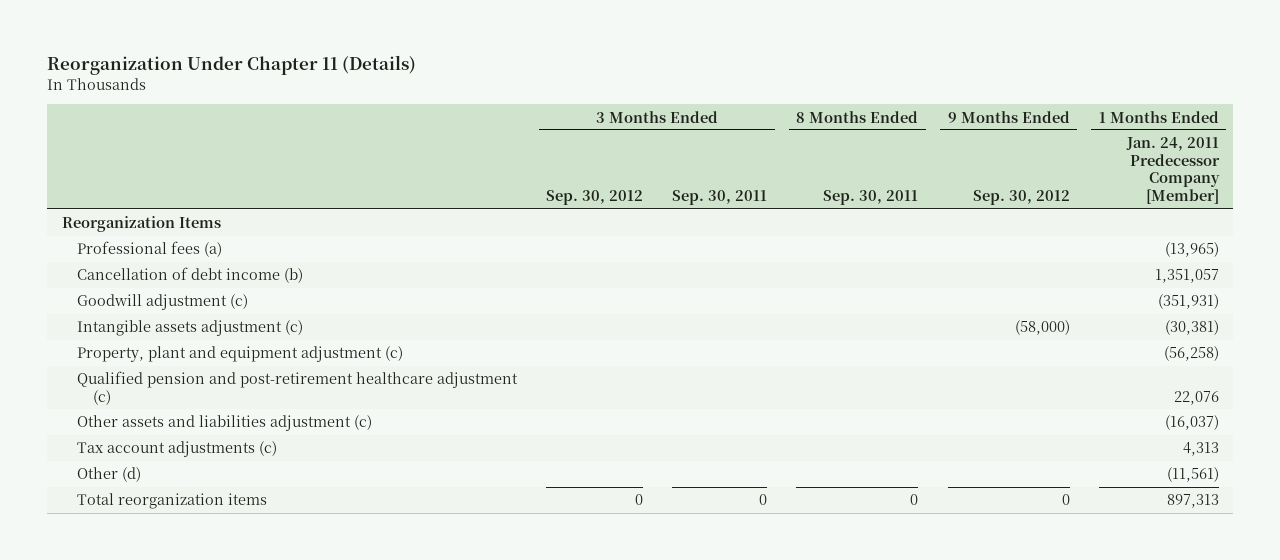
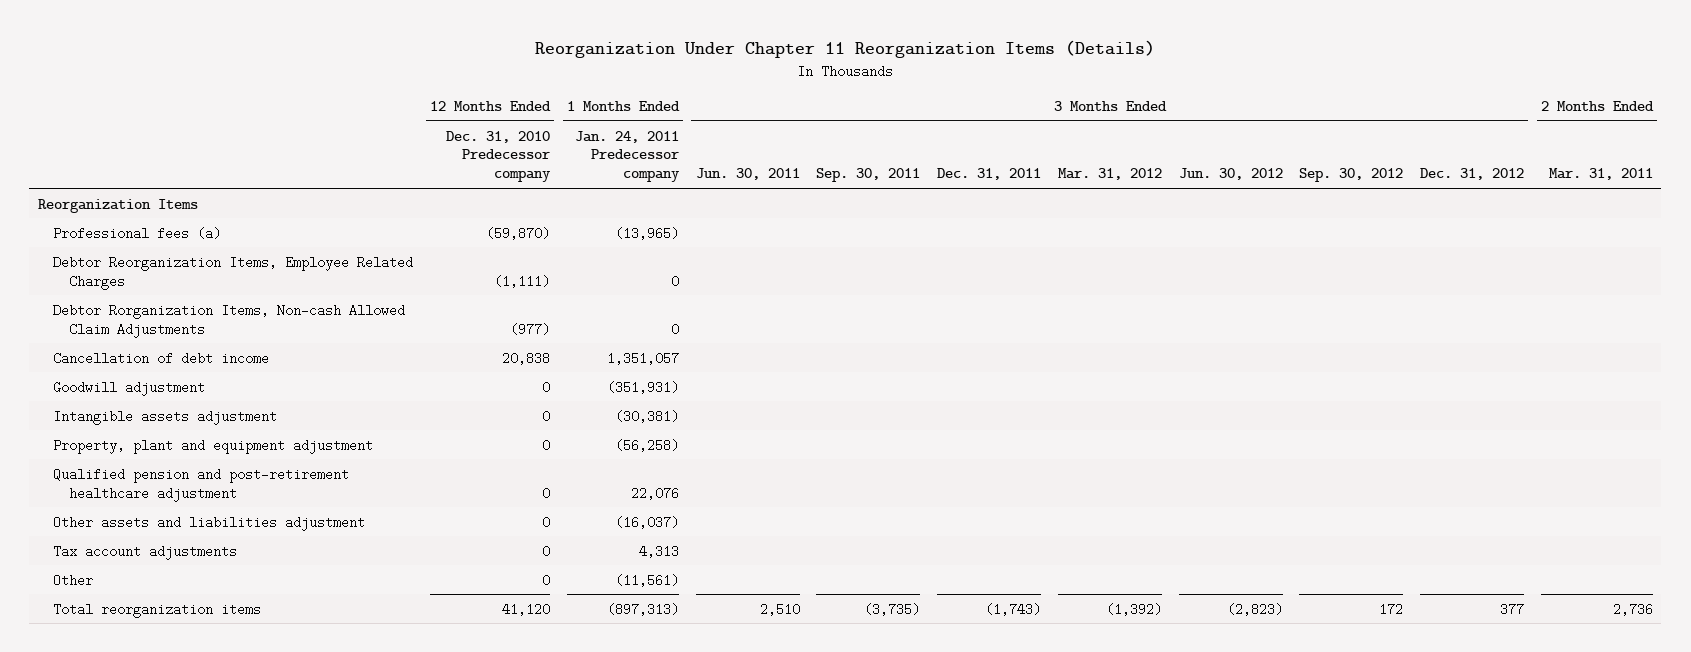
- Reorganization Under Chapter 11 (Details)
+ Reorganization Under Chapter 11 Reorganization Items (Details)
- | 3 Months Ended Sep. 30, 2012 | 3 Months Ended Sep. 30, 2011 | 8 Months Ended Sep. 30, 2011 | 9 Months Ended Sep. 30, 2012 | 1 Months Ended Jan. 24, 2011 Predecessor Company [Member]
+ | 12 Months Ended Dec. 31, 2010 Predecessor company | 1 Months Ended Jan. 24, 2011 Predecessor company | 3 Months Ended Jun. 30, 2011 | 3 Months Ended Sep. 30, 2011 | 3 Months Ended Dec. 31, 2011 | 3 Months Ended Mar. 31, 2012 | 3 Months Ended Jun. 30, 2012 | 3 Months Ended Sep. 30, 2012 | 3 Months Ended Dec. 31, 2012 | 2 Months Ended Mar. 31, 2011
- Cancellation of debt income (b) | | | | | 1,351,057
- Goodwill adjustment (c) | | | | | (351,931)
- Intangible assets adjustment (c) | | | | (58,000) | (30,381)
- Property, plant and equipment adjustment (c) | | | | | (56,258)
- Qualified pension and post-retirement healthcare adjustment (c) | | | | | 22,076
- Other assets and liabilities adjustment (c) | | | | | (16,037)
- Tax account adjustments (c) | | | | | 4,313
- Other (d) | | | | | (11,561)
- Total reorganization items | 0 | 0 | 0 | 0 | 897,313
+ Debtor Reorganization Items, Employee Related Charges | (1,111) | 0 | | | | | | | |
+ Debtor Rorganization Items, Non-cash Allowed Claim Adjustments | (977) | 0 | | | | | | | |
+ Cancellation of debt income | 20,838 | 1,351,057 | | | | | | | |
+ Goodwill adjustment | 0 | (351,931) | | | | | | | |
+ Intangible assets adjustment | 0 | (30,381) | | | | | | | |
+ Property, plant and equipment adjustment | 0 | (56,258) | | | | | | | |
+ Qualified pension and post-retirement healthcare adjustment | 0 | 22,076 | | | | | | | |
+ Other assets and liabilities adjustment | 0 | (16,037) | | | | | | | |
+ Tax account adjustments | 0 | 4,313 | | | | | | | |
+ Other | 0 | (11,561) | | | | | | | |
+ Total reorganization items | 41,120 | (897,313) | 2,510 | (3,735) | (1,743) | (1,392) | (2,823) | 172 | 377 | 2,736

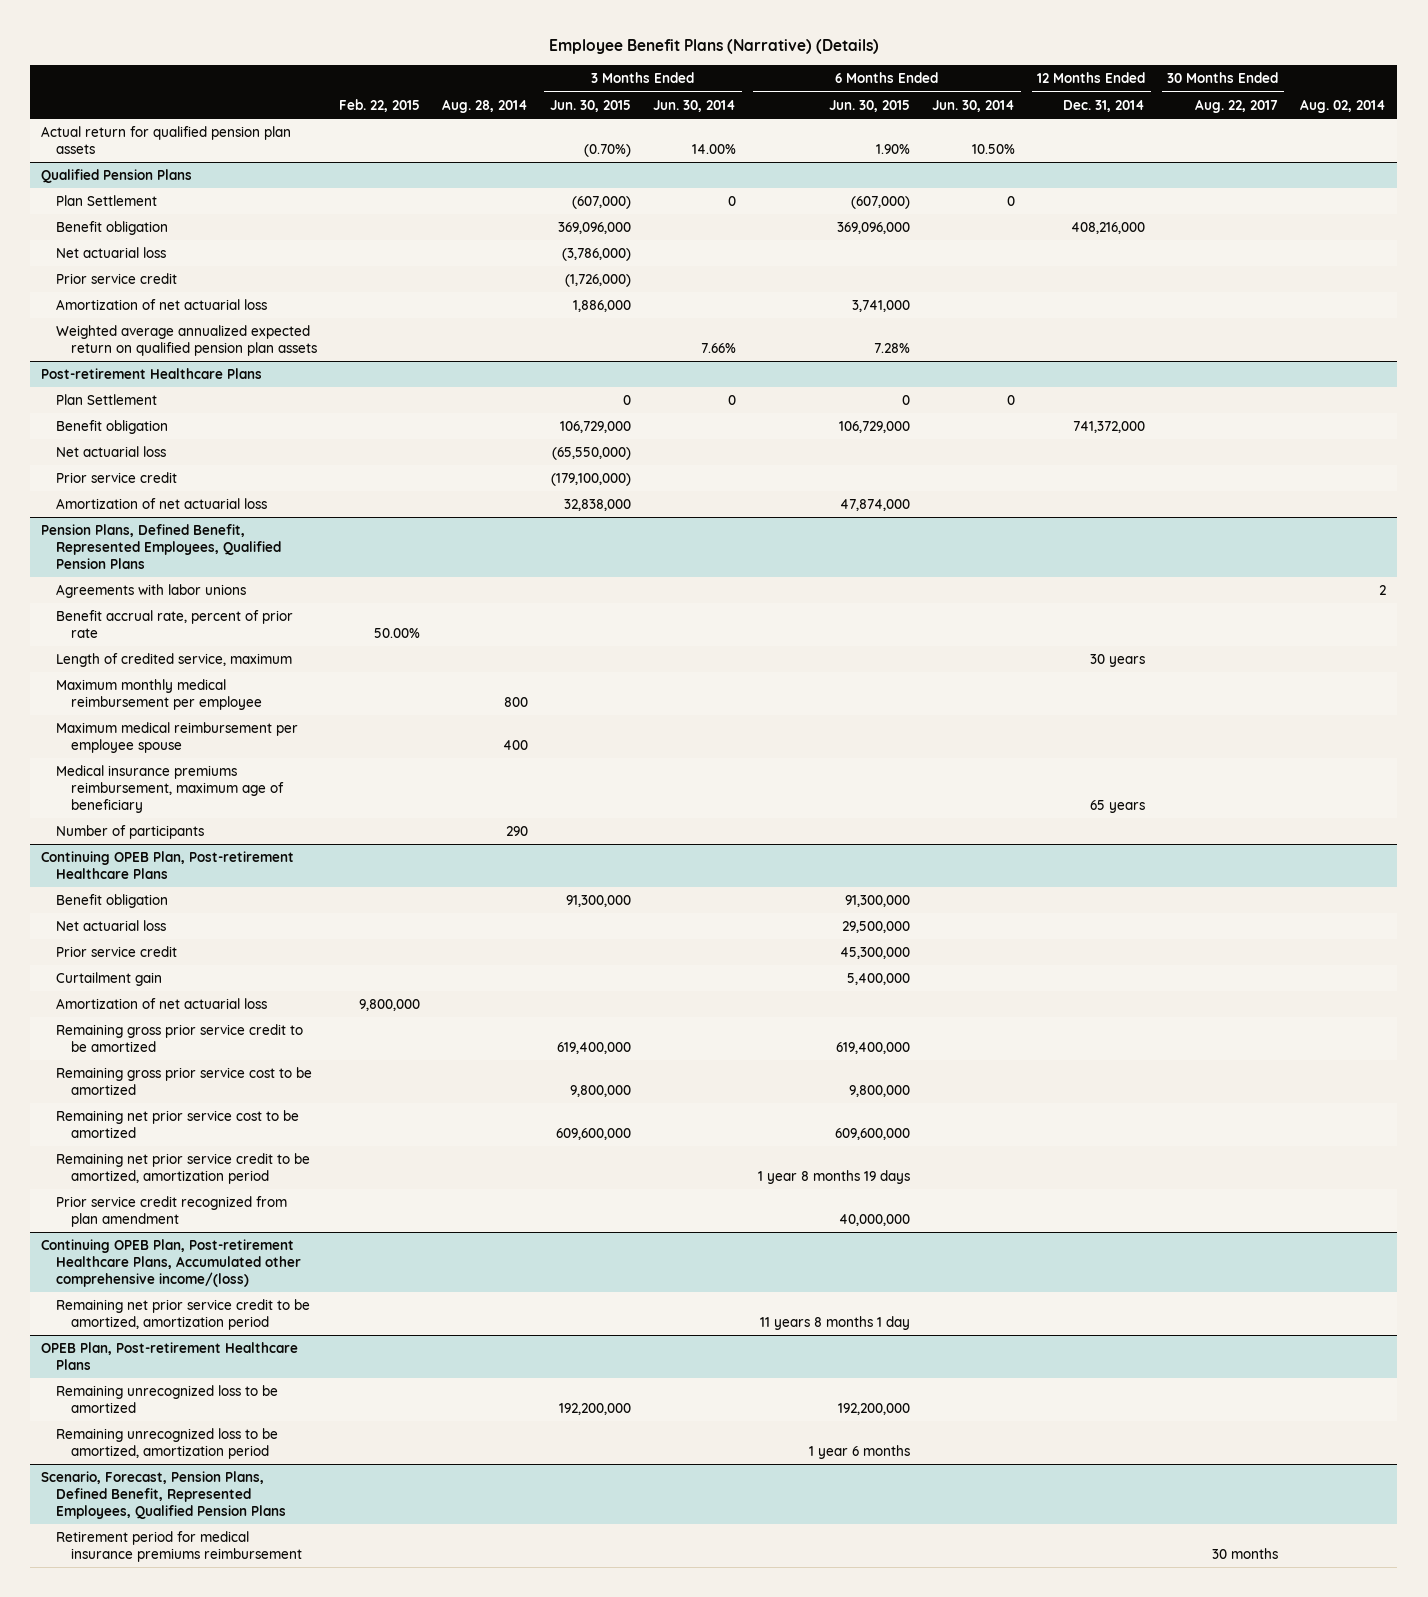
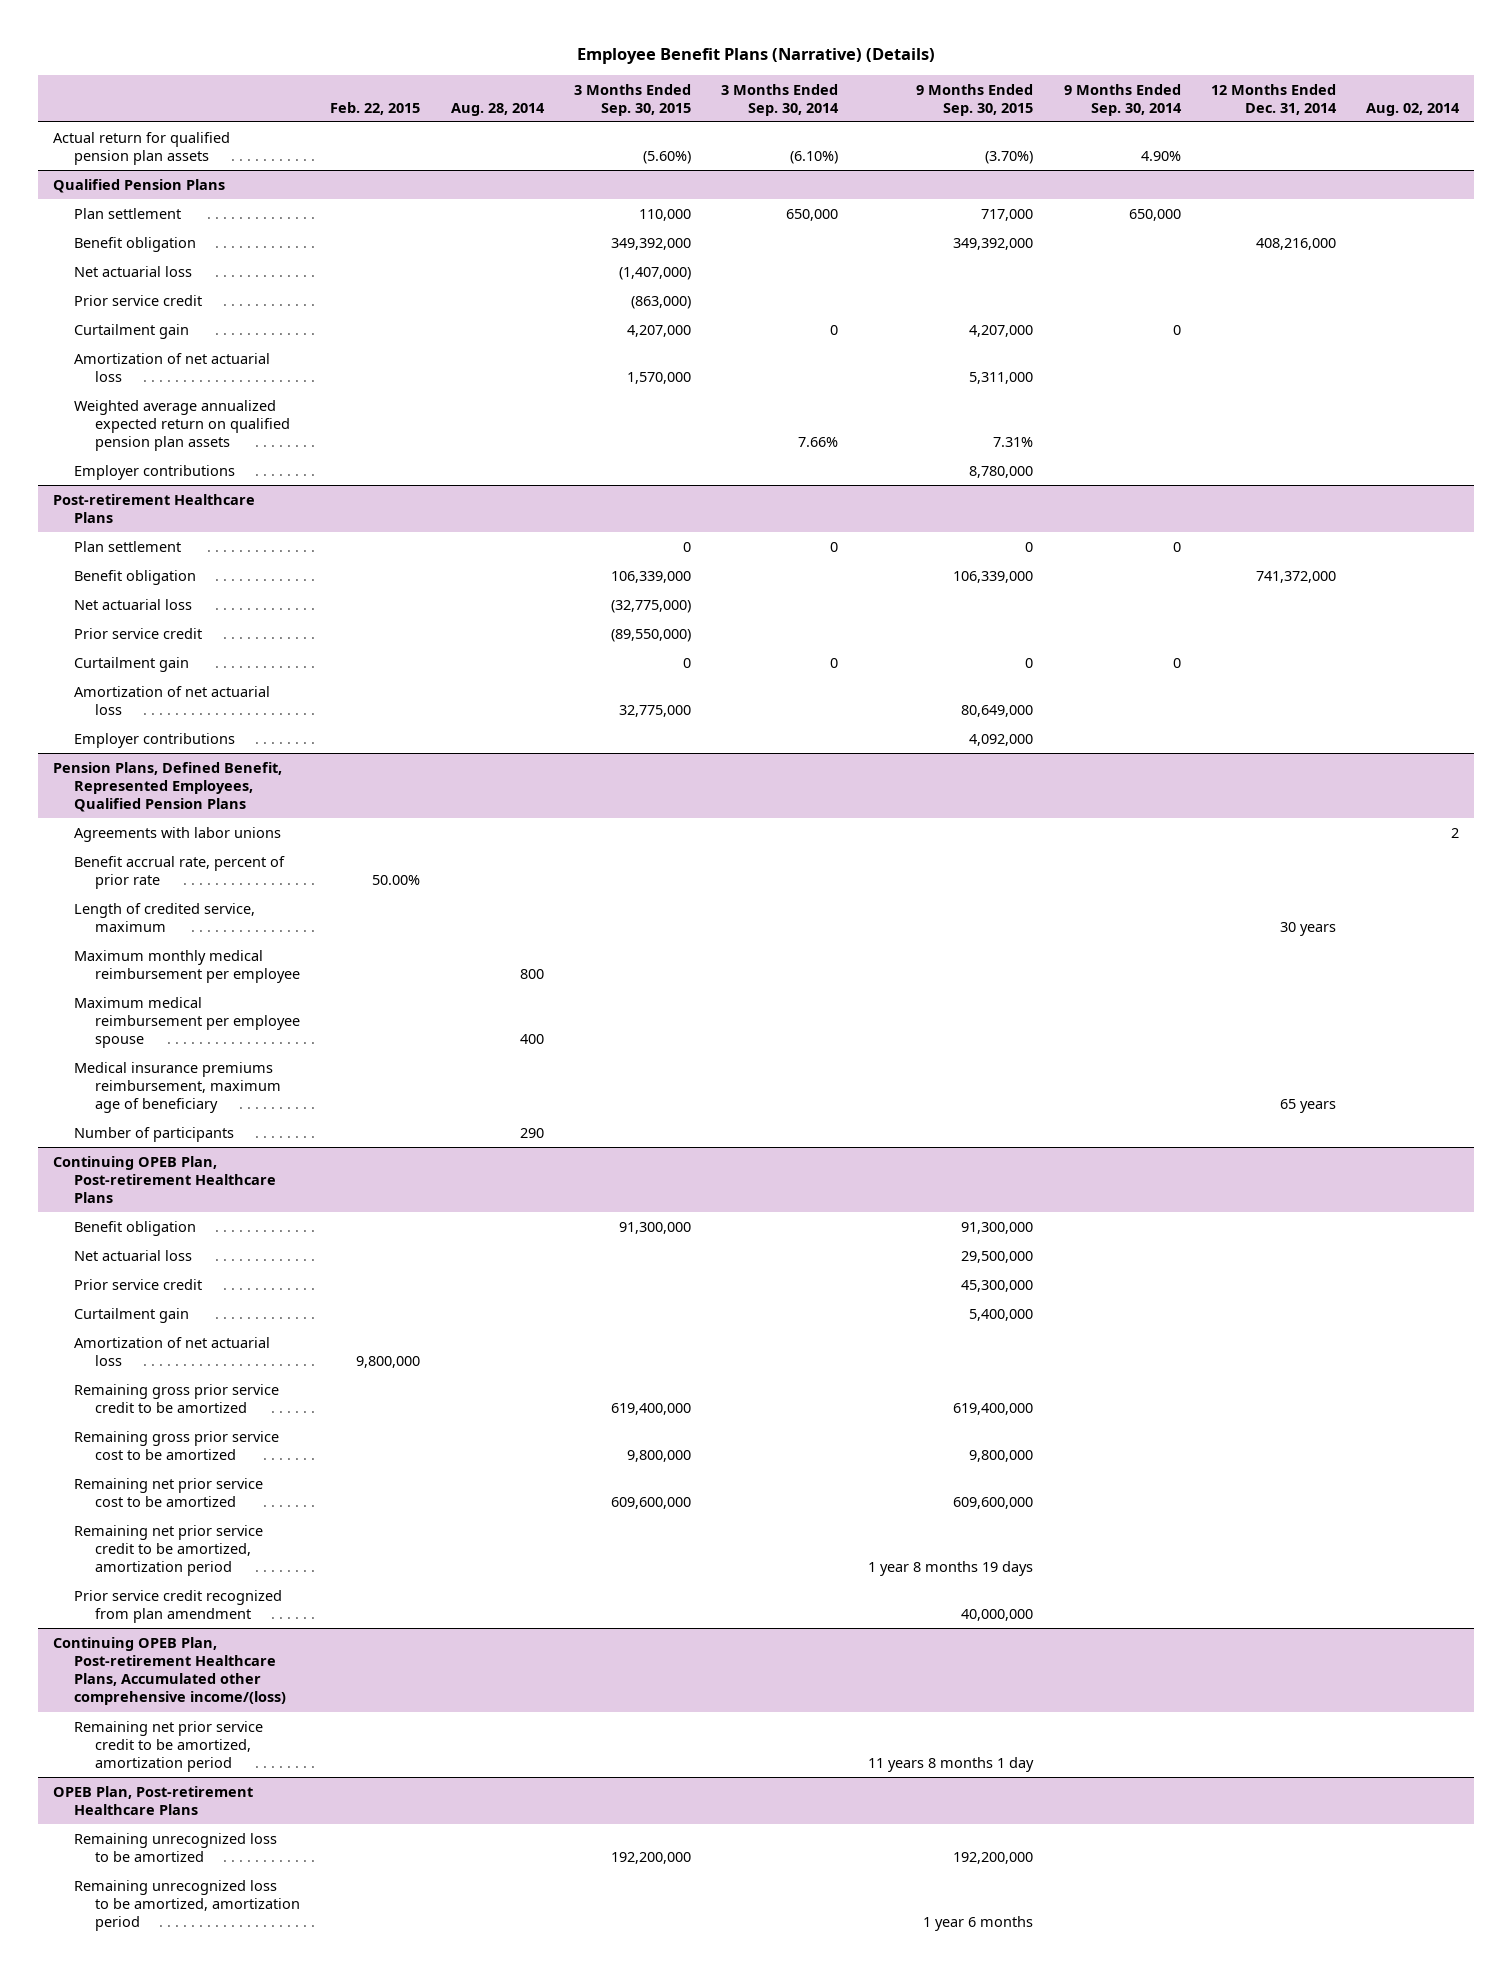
- | Feb. 22, 2015 | Aug. 28, 2014 | 3 Months Ended Jun. 30, 2015 | 3 Months Ended Jun. 30, 2014 | 6 Months Ended Jun. 30, 2015 | 6 Months Ended Jun. 30, 2014 | 12 Months Ended Dec. 31, 2014 | 30 Months Ended Aug. 22, 2017 | Aug. 02, 2014
+ | Feb. 22, 2015 | Aug. 28, 2014 | 3 Months Ended Sep. 30, 2015 | 3 Months Ended Sep. 30, 2014 | 9 Months Ended Sep. 30, 2015 | 9 Months Ended Sep. 30, 2014 | 12 Months Ended Dec. 31, 2014 | Aug. 02, 2014
@ Qualified Pension Plans
- Plan Settlement | | | (607,000) | 0 | (607,000) | 0 | | |
+ Plan settlement | | | 110,000 | 650,000 | 717,000 | 650,000 | |
+ Curtailment gain | | | 4,207,000 | 0 | 4,207,000 | 0 | |
+ Employer contributions | | | | | 8,780,000 | | |
@ Post-retirement Healthcare Plans
- Plan Settlement | | | 0 | 0 | 0 | 0 | | |
+ Plan settlement | | | 0 | 0 | 0 | 0 | |
+ Curtailment gain | | | 0 | 0 | 0 | 0 | |
+ Employer contributions | | | | | 4,092,000 | | |
- Scenario, Forecast, Pension Plans, Defined Benefit, Represented Employees, Qualified Pension Plans
- Retirement period for medical insurance premiums reimbursement | | | | | | | | 30 months |

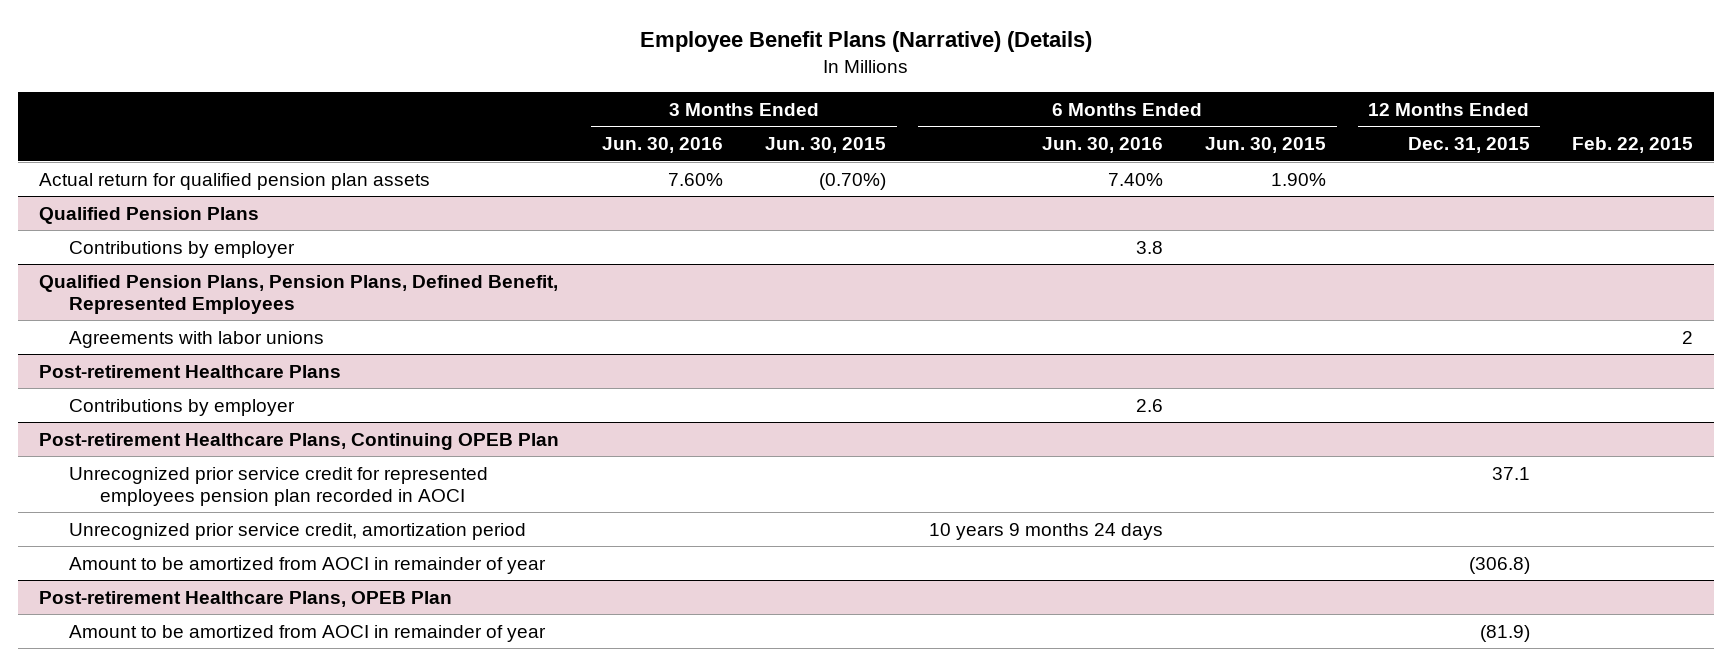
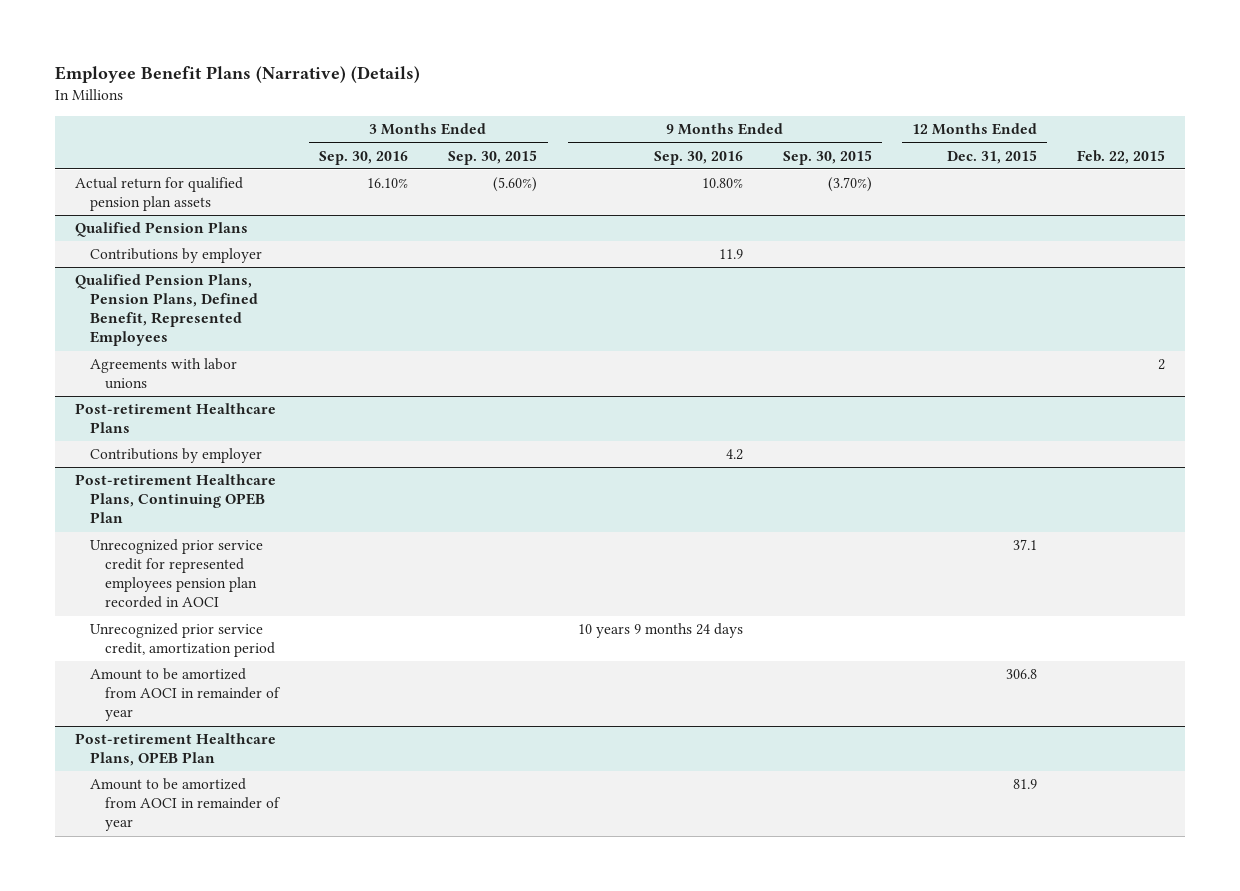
- | 3 Months Ended Jun. 30, 2016 | 3 Months Ended Jun. 30, 2015 | 6 Months Ended Jun. 30, 2016 | 6 Months Ended Jun. 30, 2015 | 12 Months Ended Dec. 31, 2015 | Feb. 22, 2015
+ | 3 Months Ended Sep. 30, 2016 | 3 Months Ended Sep. 30, 2015 | 9 Months Ended Sep. 30, 2016 | 9 Months Ended Sep. 30, 2015 | 12 Months Ended Dec. 31, 2015 | Feb. 22, 2015
@ Post-retirement Healthcare Plans, Continuing OPEB Plan
- Amount to be amortized from AOCI in remainder of year | | | | | (306.8) |
+ Amount to be amortized from AOCI in remainder of year | | | | | 306.8 |
@ Post-retirement Healthcare Plans, OPEB Plan
- Amount to be amortized from AOCI in remainder of year | | | | | (81.9) |
+ Amount to be amortized from AOCI in remainder of year | | | | | 81.9 |

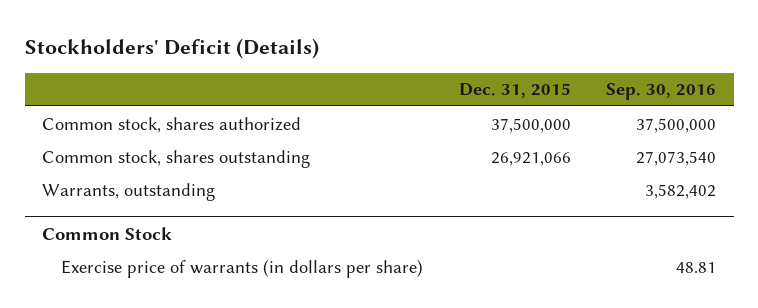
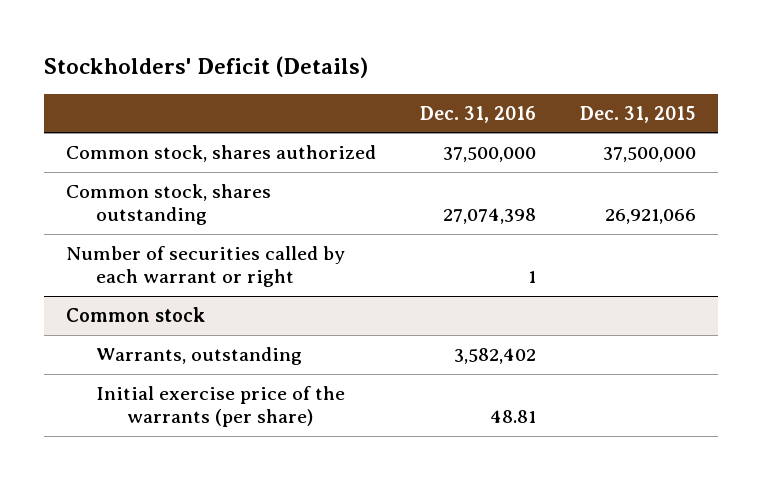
- | Dec. 31, 2015 | Sep. 30, 2016
+ | Dec. 31, 2016 | Dec. 31, 2015
- Warrants, outstanding | | 3,582,402
- Common Stock
- Exercise price of warrants (in dollars per share) | | 48.81
+ Number of securities called by each warrant or right | 1 |
+ Common stock
+ Warrants, outstanding | 3,582,402 |
+ Initial exercise price of the warrants (per share) | 48.81 |

